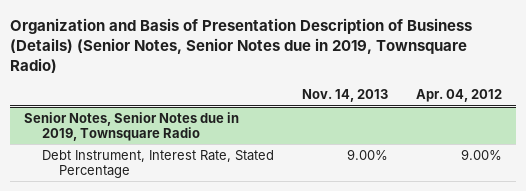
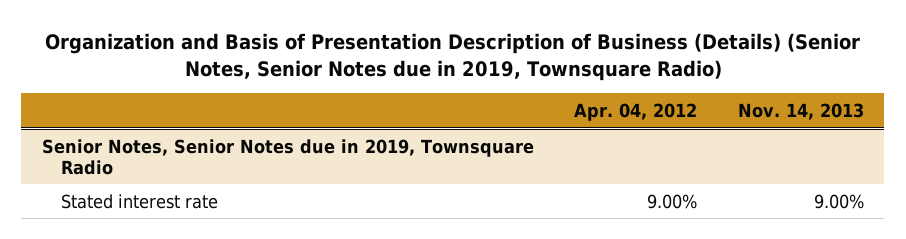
- | Nov. 14, 2013 | Apr. 04, 2012
+ | Apr. 04, 2012 | Nov. 14, 2013
@ Senior Notes, Senior Notes due in 2019, Townsquare Radio
- Debt Instrument, Interest Rate, Stated Percentage | 9.00% | 9.00%
+ Stated interest rate | 9.00% | 9.00%

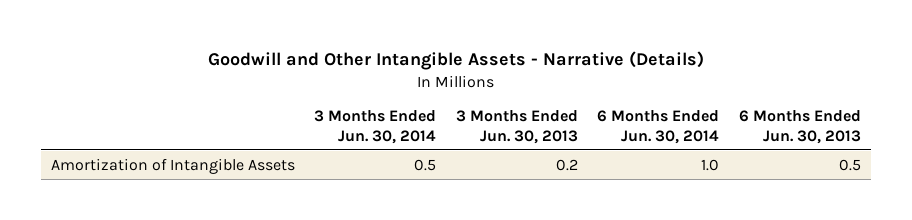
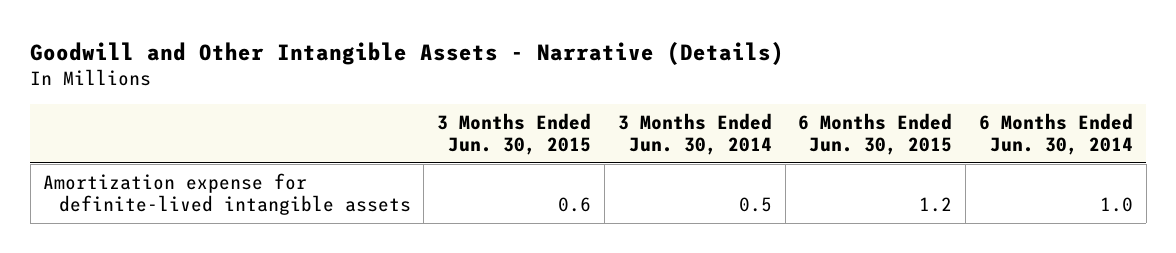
- | 3 Months Ended Jun. 30, 2014 | 3 Months Ended Jun. 30, 2013 | 6 Months Ended Jun. 30, 2014 | 6 Months Ended Jun. 30, 2013
+ | 3 Months Ended Jun. 30, 2015 | 3 Months Ended Jun. 30, 2014 | 6 Months Ended Jun. 30, 2015 | 6 Months Ended Jun. 30, 2014
- Amortization of Intangible Assets | 0.5 | 0.2 | 1.0 | 0.5
+ Amortization expense for definite-lived intangible assets | 0.6 | 0.5 | 1.2 | 1.0

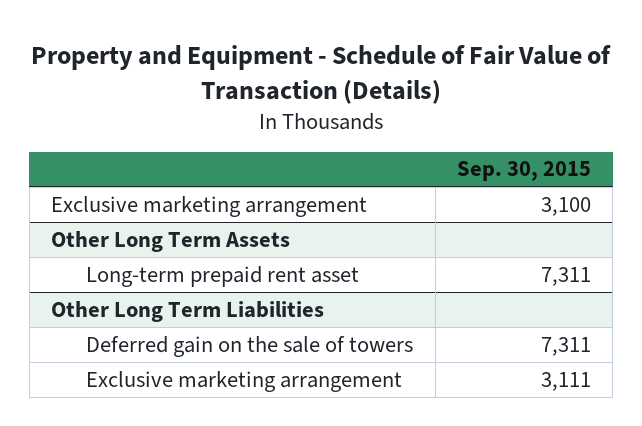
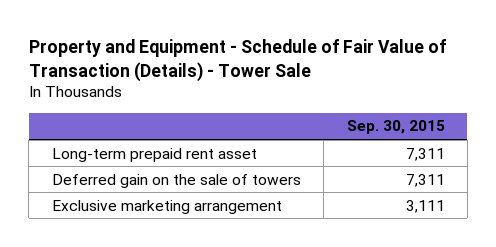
- Property and Equipment - Schedule of Fair Value of Transaction (Details)
+ Property and Equipment - Schedule of Fair Value of Transaction (Details) - Tower Sale
- Exclusive marketing arrangement | 3,100
- Other Long Term Assets
- Other Long Term Liabilities

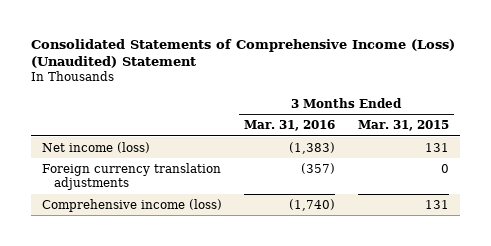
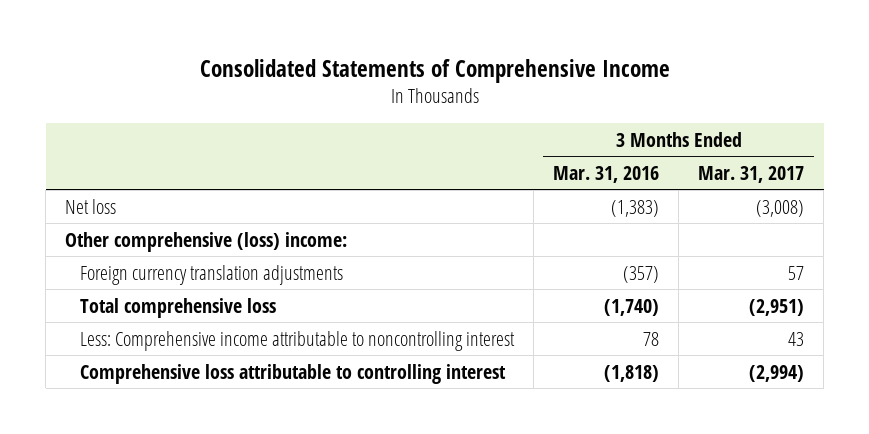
- Consolidated Statements of Comprehensive Income (Loss) (Unaudited) Statement
+ Consolidated Statements of Comprehensive Income
- | 3 Months Ended Mar. 31, 2016 | 3 Months Ended Mar. 31, 2015
+ | 3 Months Ended Mar. 31, 2016 | 3 Months Ended Mar. 31, 2017
- Net income (loss) | (1,383) | 131
+ Net loss | (1,383) | (3,008)
+ Other comprehensive (loss) income:
- Comprehensive income (loss) | (1,740) | 131
+ Total comprehensive loss | (1,740) | (2,951)
+ Less: Comprehensive income attributable to noncontrolling interest | 78 | 43
+ Comprehensive loss attributable to controlling interest | (1,818) | (2,994)

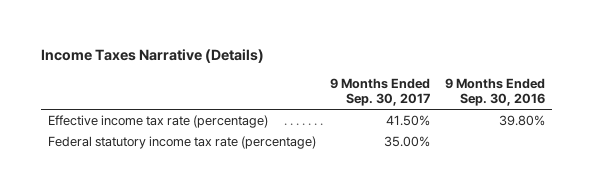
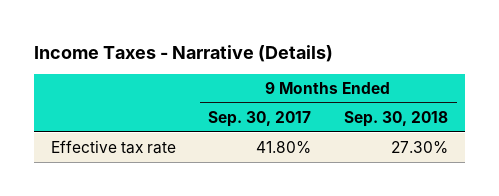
- Income Taxes Narrative (Details)
+ Income Taxes - Narrative (Details)
- | 9 Months Ended Sep. 30, 2017 | 9 Months Ended Sep. 30, 2016
+ | 9 Months Ended Sep. 30, 2017 | 9 Months Ended Sep. 30, 2018
- Effective income tax rate (percentage) | 41.50% | 39.80%
- Federal statutory income tax rate (percentage) | 35.00% |
+ Effective tax rate | 41.80% | 27.30%

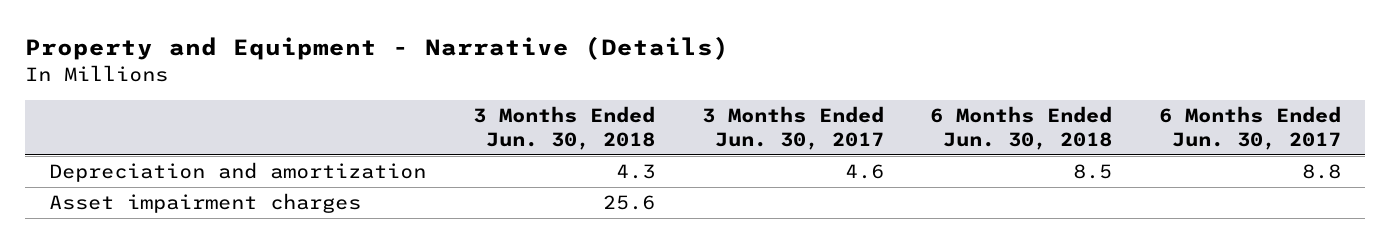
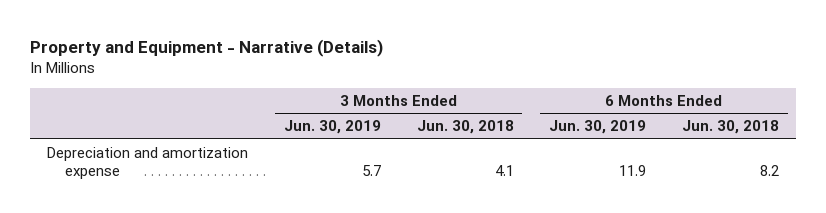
- | 3 Months Ended Jun. 30, 2018 | 3 Months Ended Jun. 30, 2017 | 6 Months Ended Jun. 30, 2018 | 6 Months Ended Jun. 30, 2017
+ | 3 Months Ended Jun. 30, 2019 | 3 Months Ended Jun. 30, 2018 | 6 Months Ended Jun. 30, 2019 | 6 Months Ended Jun. 30, 2018
- Depreciation and amortization | 4.3 | 4.6 | 8.5 | 8.8
- Asset impairment charges | 25.6 | | |
+ Depreciation and amortization expense | 5.7 | 4.1 | 11.9 | 8.2

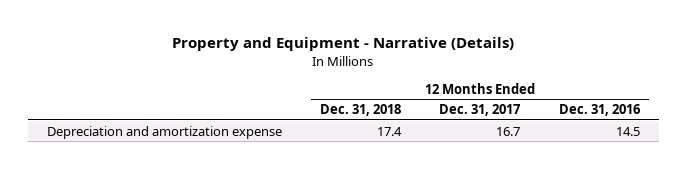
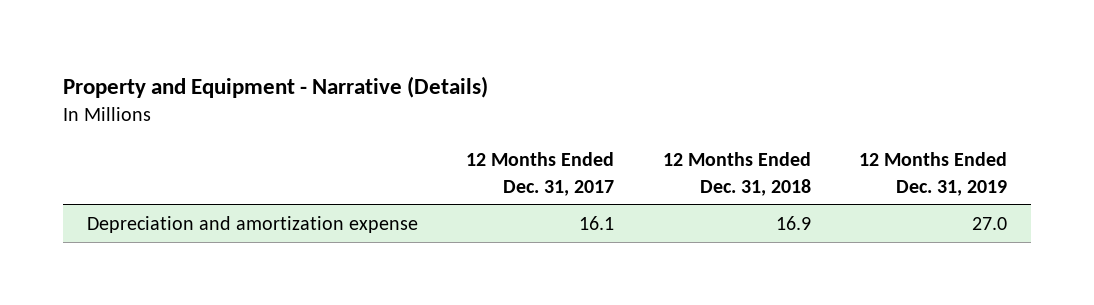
- | 12 Months Ended Dec. 31, 2018 | 12 Months Ended Dec. 31, 2017 | 12 Months Ended Dec. 31, 2016
+ | 12 Months Ended Dec. 31, 2017 | 12 Months Ended Dec. 31, 2018 | 12 Months Ended Dec. 31, 2019
- Depreciation and amortization expense | 17.4 | 16.7 | 14.5
+ Depreciation and amortization expense | 16.1 | 16.9 | 27.0

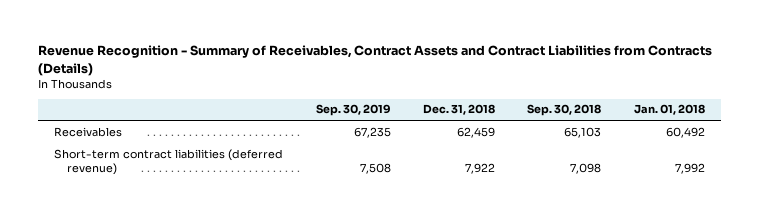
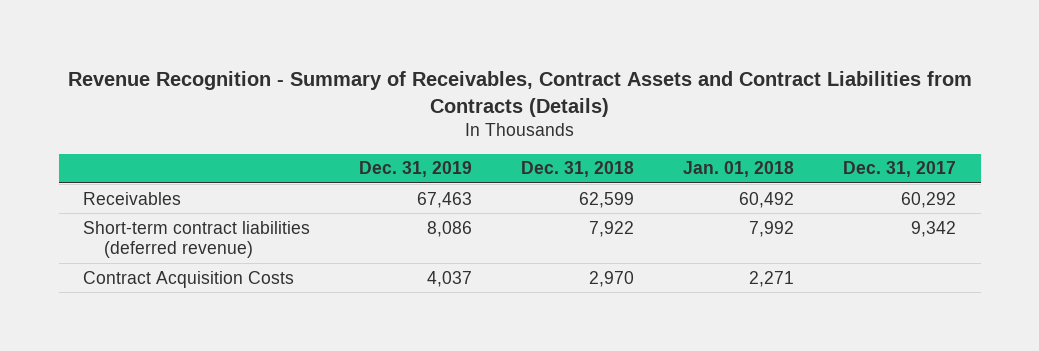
- | Sep. 30, 2019 | Dec. 31, 2018 | Sep. 30, 2018 | Jan. 01, 2018
+ | Dec. 31, 2019 | Dec. 31, 2018 | Jan. 01, 2018 | Dec. 31, 2017
- Receivables | 67,235 | 62,459 | 65,103 | 60,492
+ Receivables | 67,463 | 62,599 | 60,492 | 60,292
+ Contract Acquisition Costs | 4,037 | 2,970 | 2,271 |

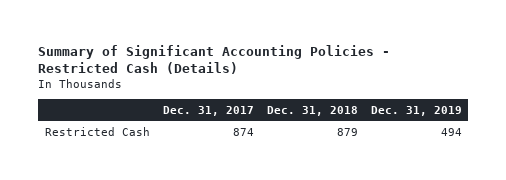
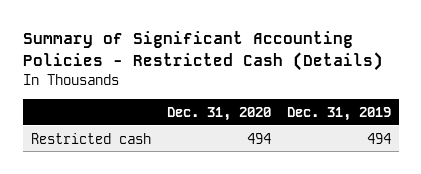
- | Dec. 31, 2017 | Dec. 31, 2018 | Dec. 31, 2019
+ | Dec. 31, 2020 | Dec. 31, 2019
- Restricted Cash | 874 | 879 | 494
+ Restricted cash | 494 | 494

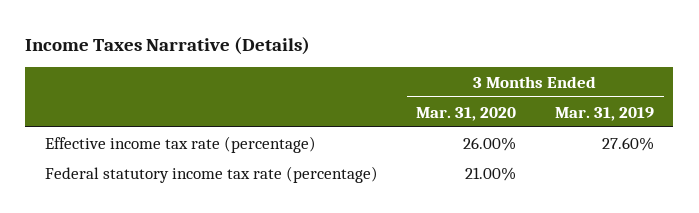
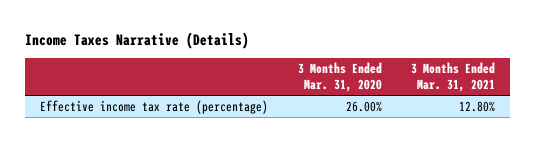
- | 3 Months Ended Mar. 31, 2020 | 3 Months Ended Mar. 31, 2019
+ | 3 Months Ended Mar. 31, 2020 | 3 Months Ended Mar. 31, 2021
- Federal statutory income tax rate (percentage) | 21.00% |

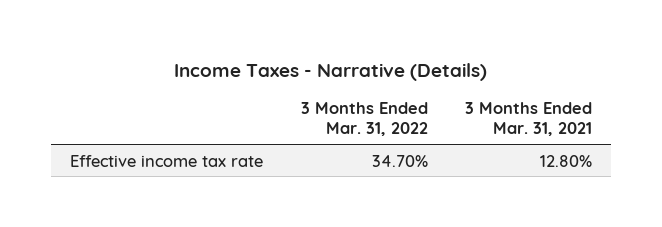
- Income Taxes Narrative (Details)
+ Income Taxes - Narrative (Details)
- | 3 Months Ended Mar. 31, 2020 | 3 Months Ended Mar. 31, 2021
+ | 3 Months Ended Mar. 31, 2022 | 3 Months Ended Mar. 31, 2021
- Effective income tax rate (percentage) | 26.00% | 12.80%
+ Effective income tax rate | 34.70% | 12.80%

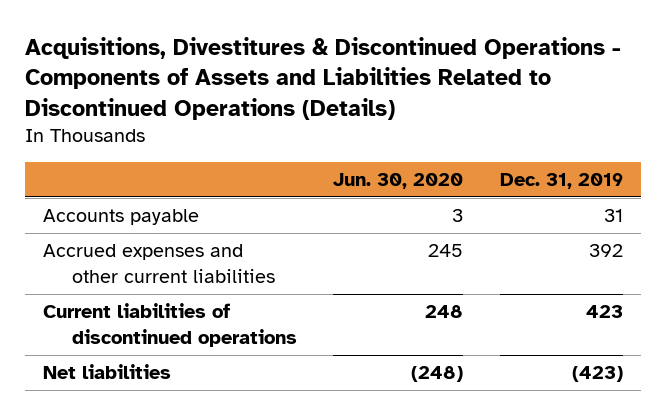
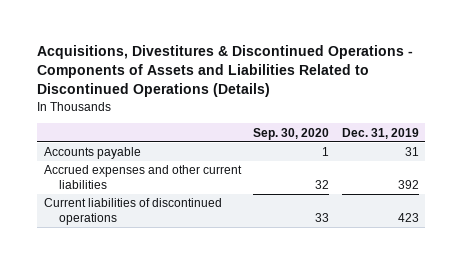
- | Jun. 30, 2020 | Dec. 31, 2019
+ | Sep. 30, 2020 | Dec. 31, 2019
- Net liabilities | (248) | (423)

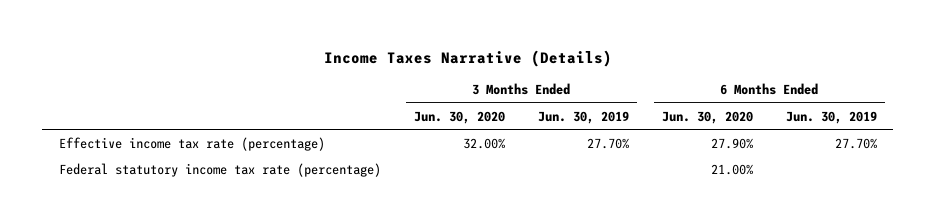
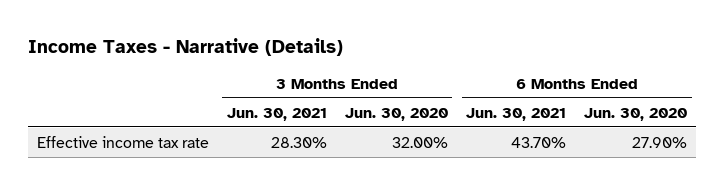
- Income Taxes Narrative (Details)
+ Income Taxes - Narrative (Details)
- | 3 Months Ended Jun. 30, 2020 | 3 Months Ended Jun. 30, 2019 | 6 Months Ended Jun. 30, 2020 | 6 Months Ended Jun. 30, 2019
+ | 3 Months Ended Jun. 30, 2021 | 3 Months Ended Jun. 30, 2020 | 6 Months Ended Jun. 30, 2021 | 6 Months Ended Jun. 30, 2020
- Effective income tax rate (percentage) | 32.00% | 27.70% | 27.90% | 27.70%
- Federal statutory income tax rate (percentage) | | | 21.00% |
+ Effective income tax rate | 28.30% | 32.00% | 43.70% | 27.90%

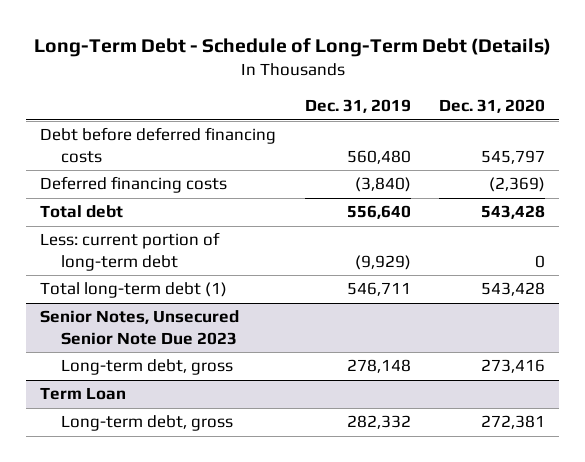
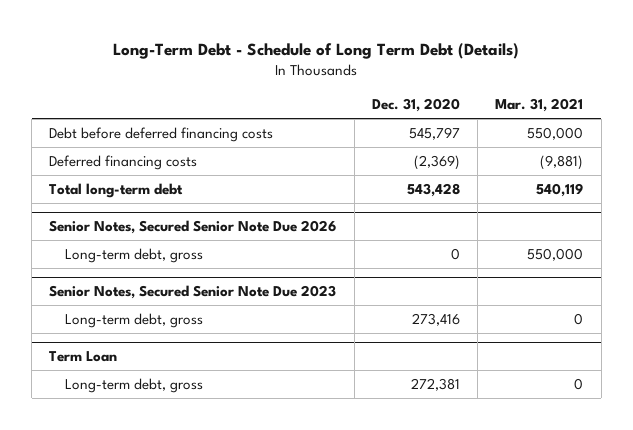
- Long-Term Debt - Schedule of Long-Term Debt (Details)
+ Long-Term Debt - Schedule of Long Term Debt (Details)
- | Dec. 31, 2019 | Dec. 31, 2020
+ | Dec. 31, 2020 | Mar. 31, 2021
- Total debt | 556,640 | 543,428
- Less: current portion of long-term debt | (9,929) | 0
- Total long-term debt (1) | 546,711 | 543,428
- Senior Notes, Unsecured Senior Note Due 2023
+ Total long-term debt | 543,428 | 540,119
+ Senior Notes, Secured Senior Note Due 2026
+ Long-term debt, gross | 0 | 550,000
+ Senior Notes, Secured Senior Note Due 2023

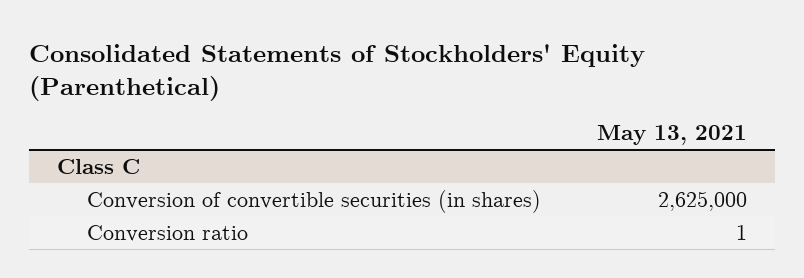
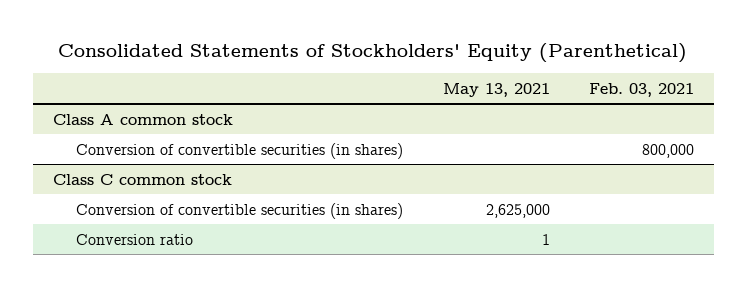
- | May 13, 2021
+ | May 13, 2021 | Feb. 03, 2021
- Class C
+ Class A common stock
+ Conversion of convertible securities (in shares) | | 800,000
+ Class C common stock

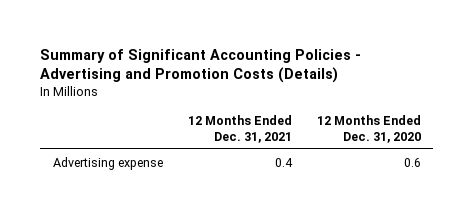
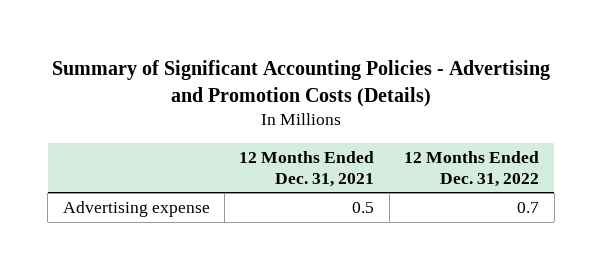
- | 12 Months Ended Dec. 31, 2021 | 12 Months Ended Dec. 31, 2020
+ | 12 Months Ended Dec. 31, 2021 | 12 Months Ended Dec. 31, 2022
- Advertising expense | 0.4 | 0.6
+ Advertising expense | 0.5 | 0.7

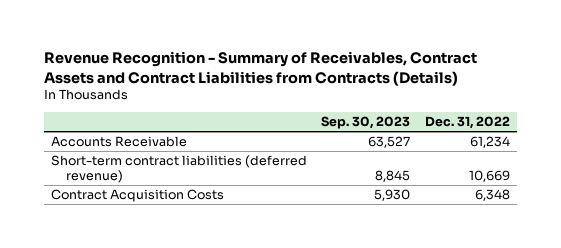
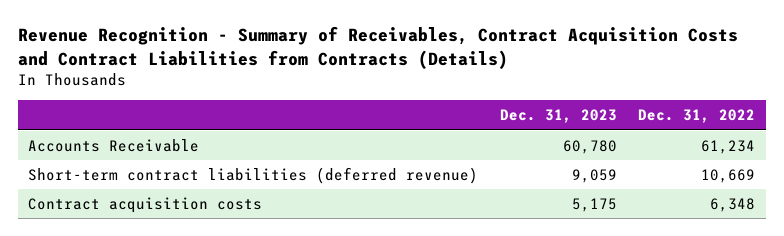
- Revenue Recognition - Summary of Receivables, Contract Assets and Contract Liabilities from Contracts (Details)
+ Revenue Recognition - Summary of Receivables, Contract Acquisition Costs and Contract Liabilities from Contracts (Details)
- | Sep. 30, 2023 | Dec. 31, 2022
+ | Dec. 31, 2023 | Dec. 31, 2022
- Contract Acquisition Costs | 5,930 | 6,348
+ Contract acquisition costs | 5,175 | 6,348

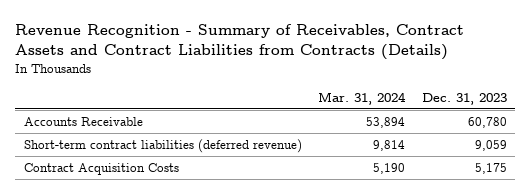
- Revenue Recognition - Summary of Receivables, Contract Acquisition Costs and Contract Liabilities from Contracts (Details)
+ Revenue Recognition - Summary of Receivables, Contract Assets and Contract Liabilities from Contracts (Details)
- | Dec. 31, 2023 | Dec. 31, 2022
+ | Mar. 31, 2024 | Dec. 31, 2023
- Contract acquisition costs | 5,175 | 6,348
+ Contract Acquisition Costs | 5,190 | 5,175

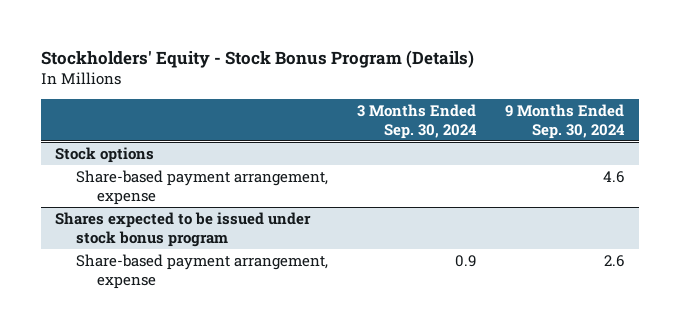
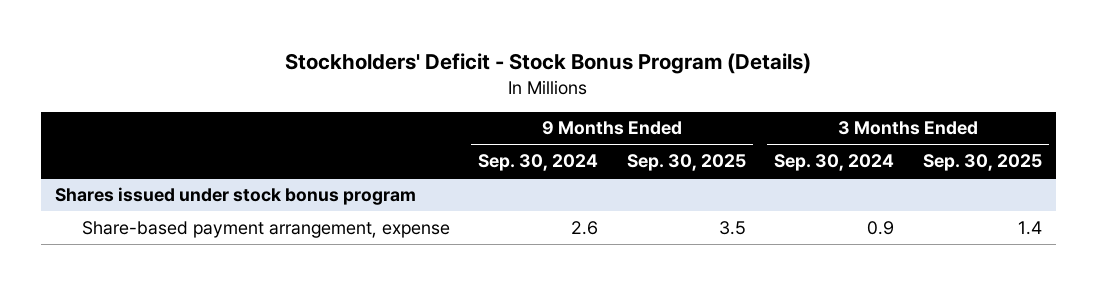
- Stockholders' Equity - Stock Bonus Program (Details)
+ Stockholders' Deficit - Stock Bonus Program (Details)
- | 3 Months Ended Sep. 30, 2024 | 9 Months Ended Sep. 30, 2024
+ | 9 Months Ended Sep. 30, 2024 | 9 Months Ended Sep. 30, 2025 | 3 Months Ended Sep. 30, 2024 | 3 Months Ended Sep. 30, 2025
- Stock options
- Share-based payment arrangement, expense | | 4.6
- Shares expected to be issued under stock bonus program
+ Shares issued under stock bonus program

